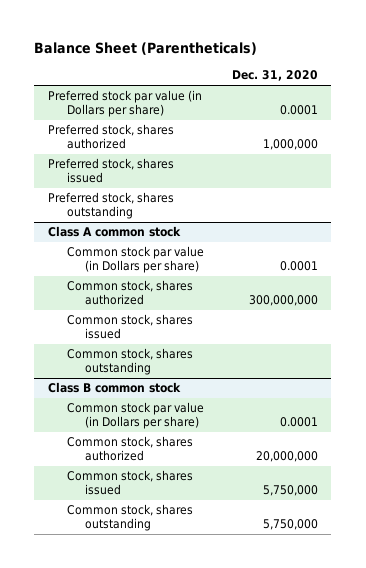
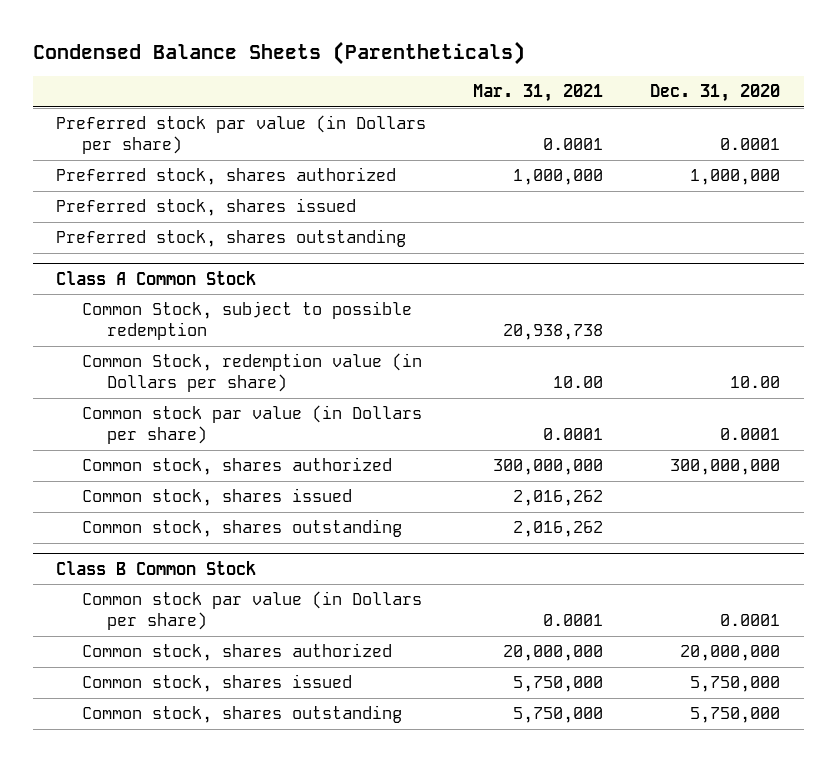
- Balance Sheet (Parentheticals)
+ Condensed Balance Sheets (Parentheticals)
- | Dec. 31, 2020
+ | Mar. 31, 2021 | Dec. 31, 2020
- Class A common stock
+ Class A Common Stock
+ Common Stock, subject to possible redemption | 20,938,738 |
+ Common Stock, redemption value (in Dollars per share) | 10.00 | 10.00
- Class B common stock
+ Class B Common Stock

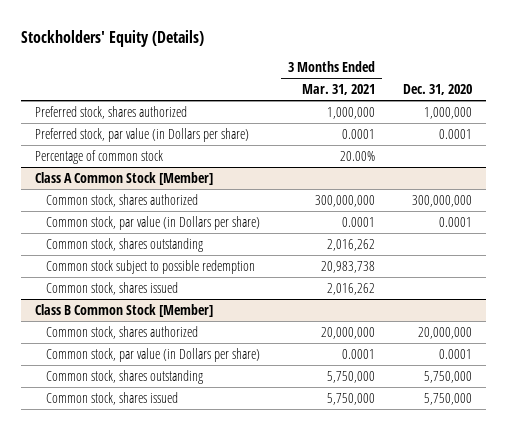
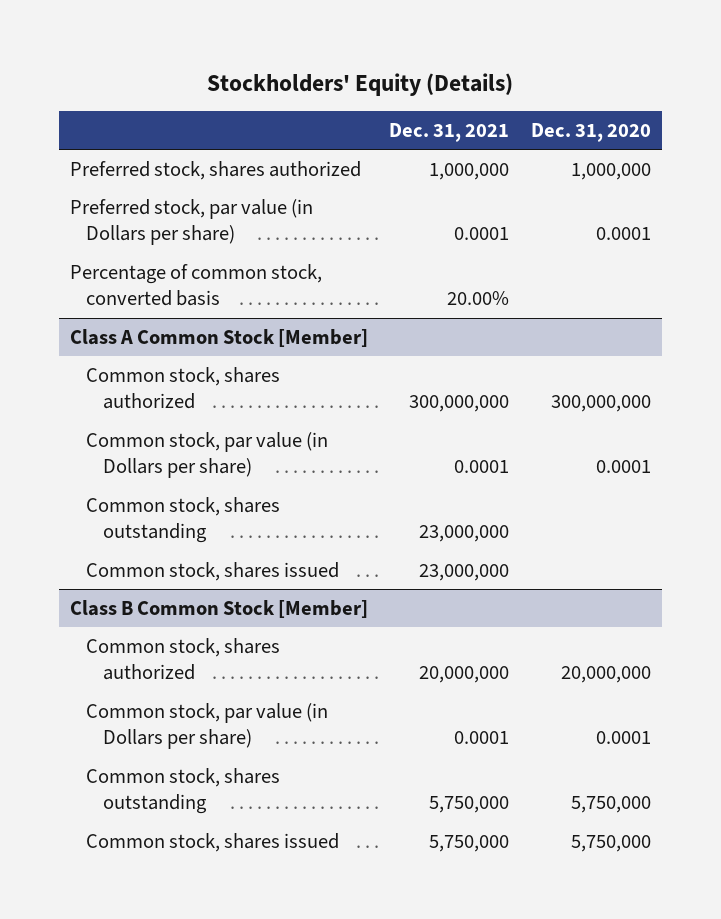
- | 3 Months Ended Mar. 31, 2021 | Dec. 31, 2020
+ | Dec. 31, 2021 | Dec. 31, 2020
- Percentage of common stock | 20.00% |
+ Percentage of common stock, converted basis | 20.00% |
@ Class A Common Stock [Member]
- Common stock subject to possible redemption | 20,983,738 |

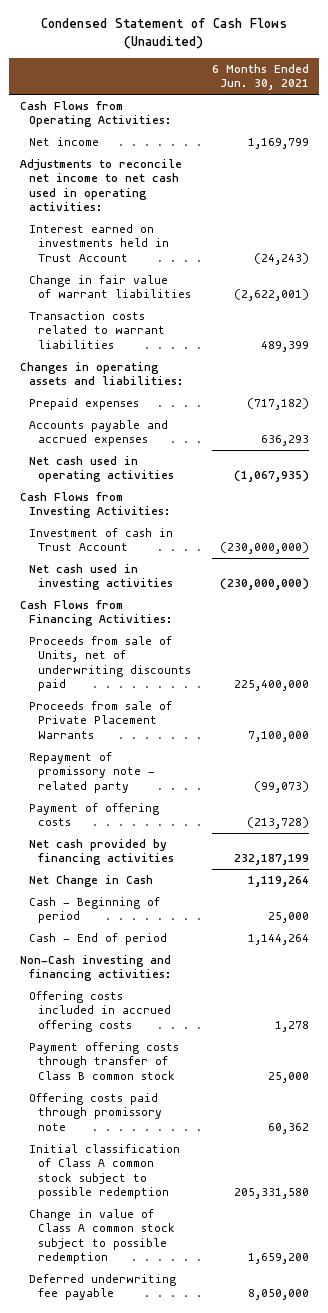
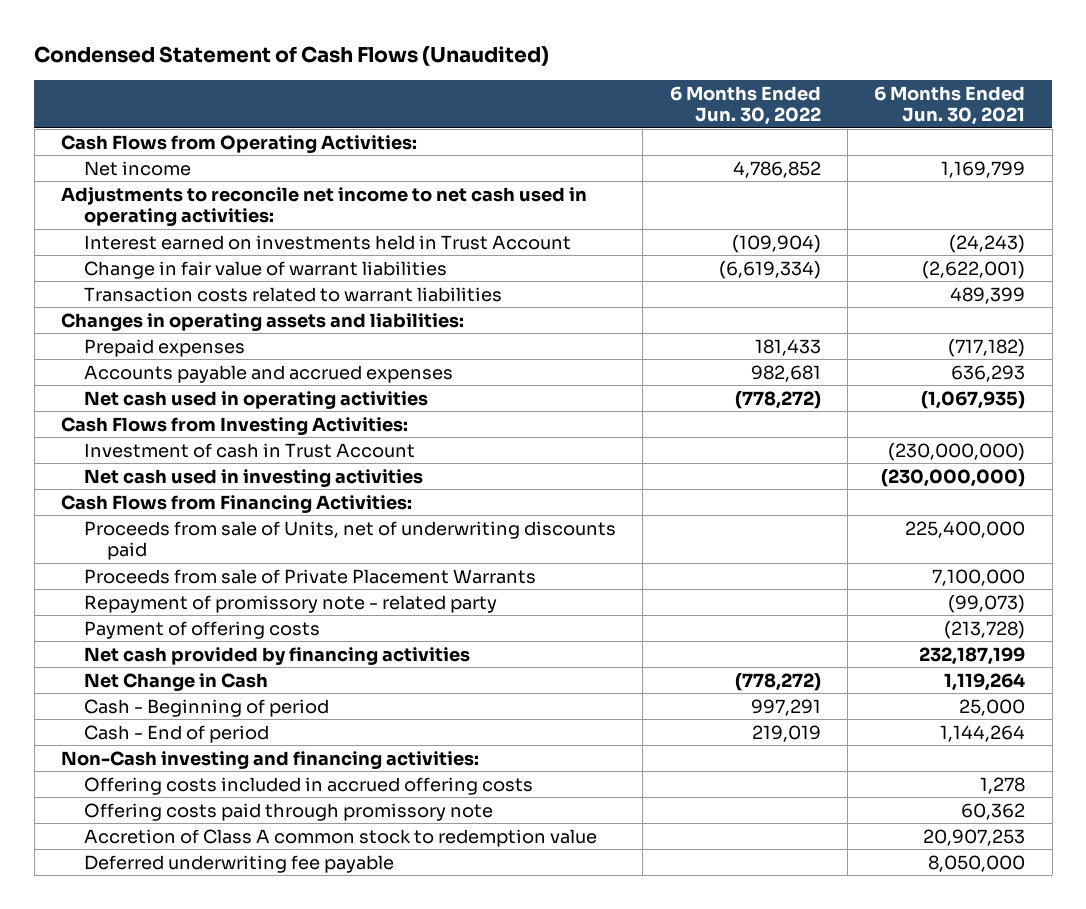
- | 6 Months Ended Jun. 30, 2021
+ | 6 Months Ended Jun. 30, 2022 | 6 Months Ended Jun. 30, 2021
- Payment offering costs through transfer of Class B common stock | 25,000
- Initial classification of Class A common stock subject to possible redemption | 205,331,580
- Change in value of Class A common stock subject to possible redemption | 1,659,200
+ Accretion of Class A common stock to redemption value | | 20,907,253

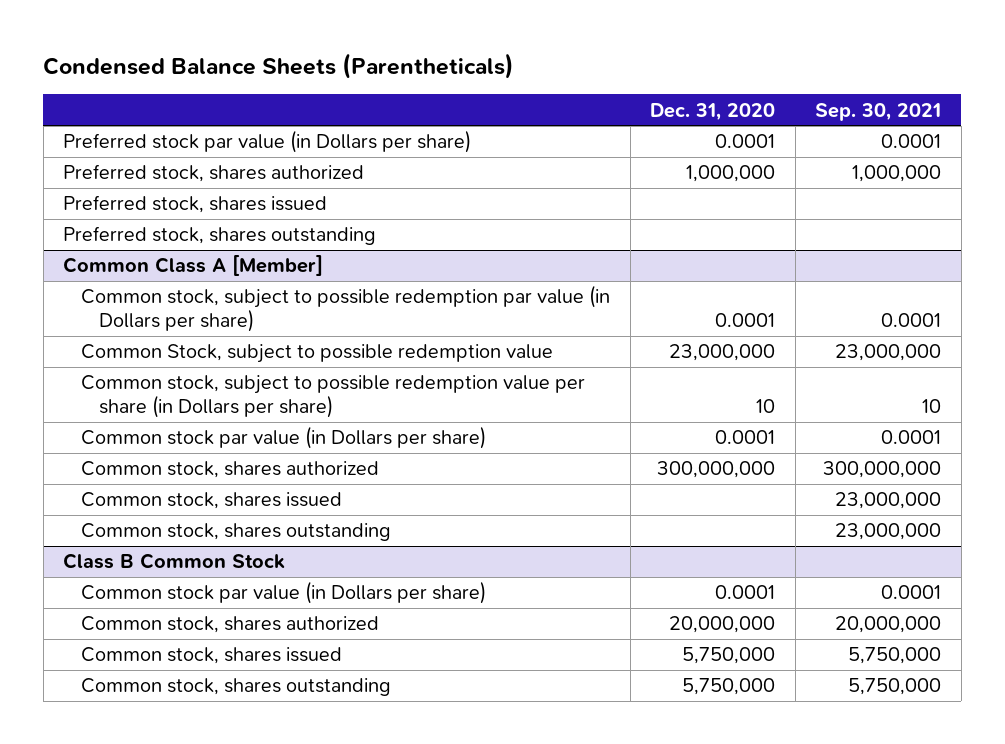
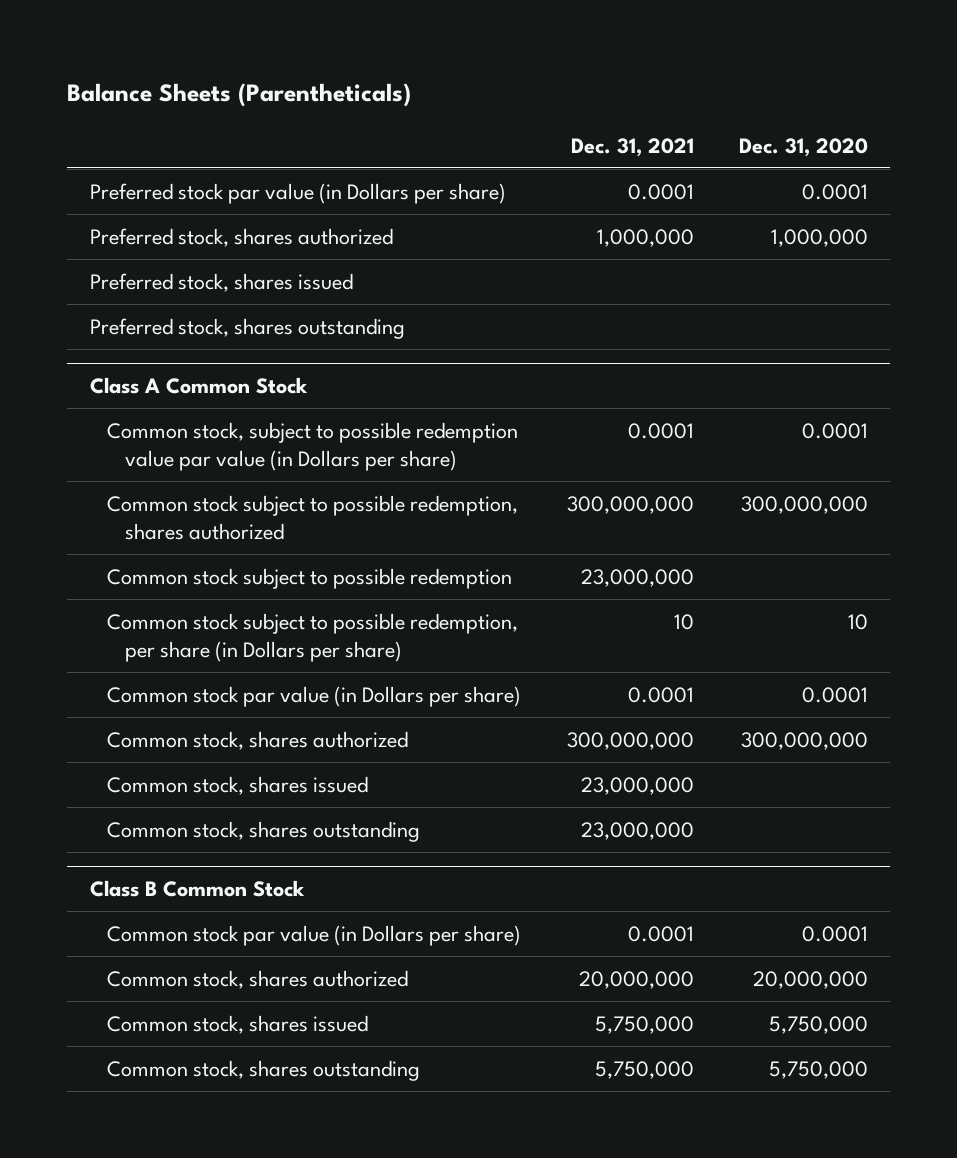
- Condensed Balance Sheets (Parentheticals)
+ Balance Sheets (Parentheticals)
- | Dec. 31, 2020 | Sep. 30, 2021
+ | Dec. 31, 2021 | Dec. 31, 2020
- Common Class A [Member]
- Common stock, subject to possible redemption par value (in Dollars per share) | 0.0001 | 0.0001
- Common Stock, subject to possible redemption value | 23,000,000 | 23,000,000
- Common stock, subject to possible redemption value per share (in Dollars per share) | 10 | 10
+ Class A Common Stock
+ Common stock, subject to possible redemption value par value (in Dollars per share) | 0.0001 | 0.0001
+ Common stock subject to possible redemption, shares authorized | 300,000,000 | 300,000,000
+ Common stock subject to possible redemption | 23,000,000 |
+ Common stock subject to possible redemption, per share (in Dollars per share) | 10 | 10

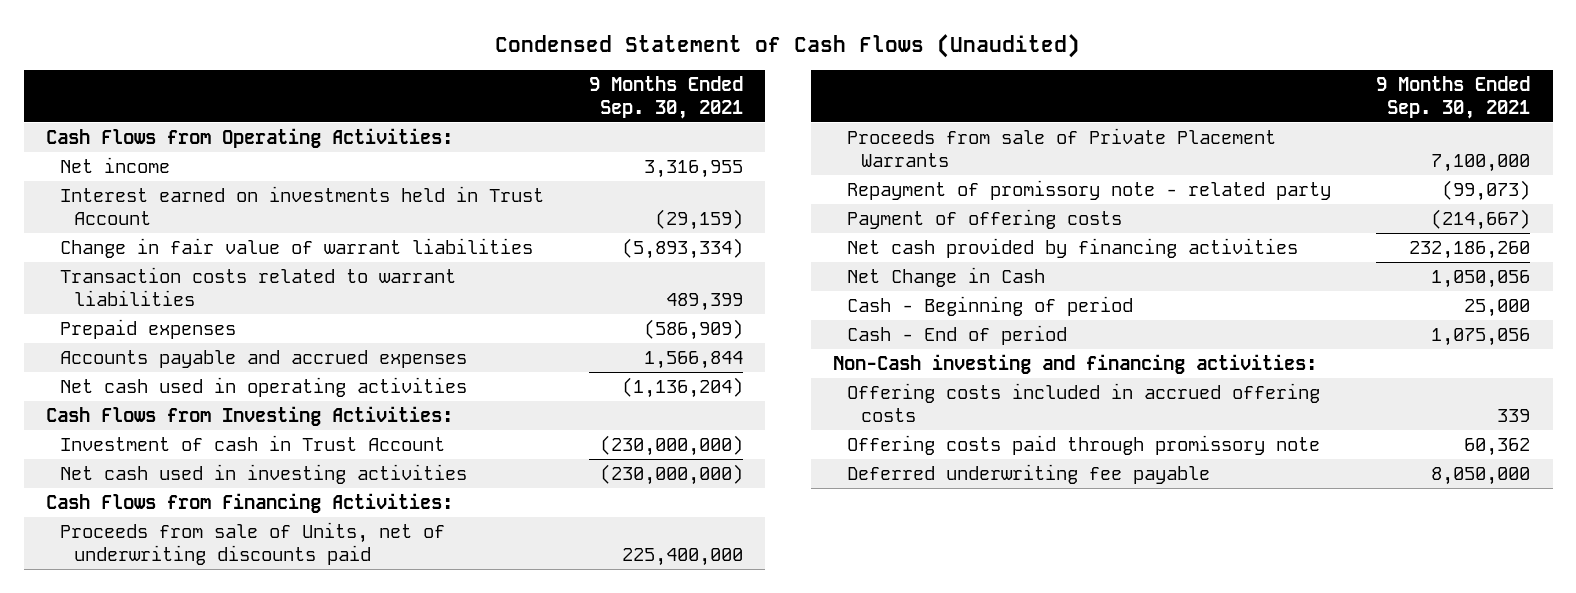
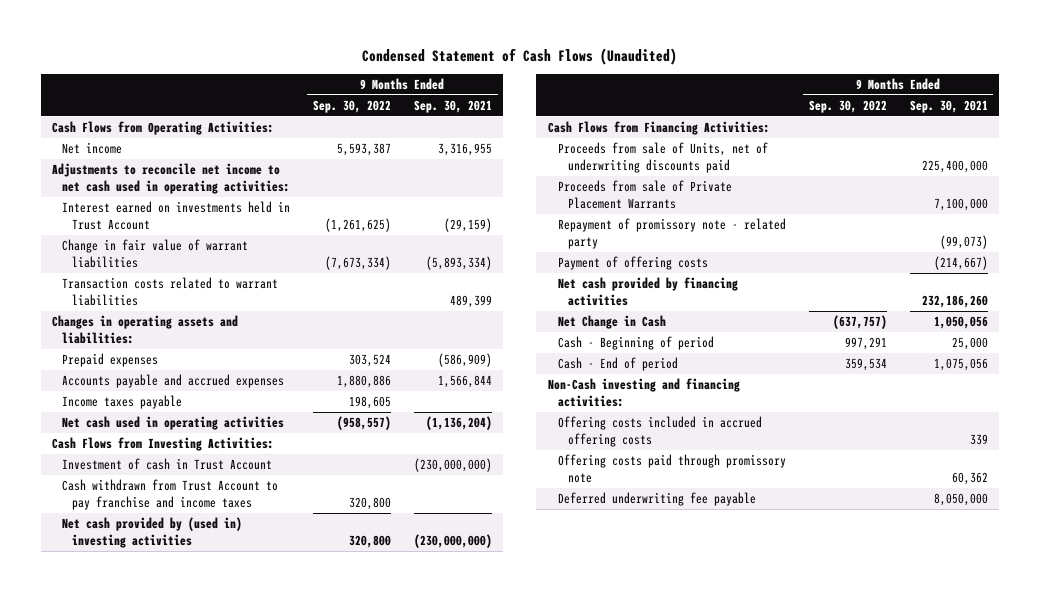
- | 9 Months Ended Sep. 30, 2021
+ | 9 Months Ended Sep. 30, 2022 | 9 Months Ended Sep. 30, 2021
+ Adjustments to reconcile net income to net cash used in operating activities:
+ Changes in operating assets and liabilities:
+ Income taxes payable | 198,605 |
- Net cash used in investing activities | (230,000,000)
+ Cash withdrawn from Trust Account to pay franchise and income taxes | 320,800 |
+ Net cash provided by (used in) investing activities | 320,800 | (230,000,000)

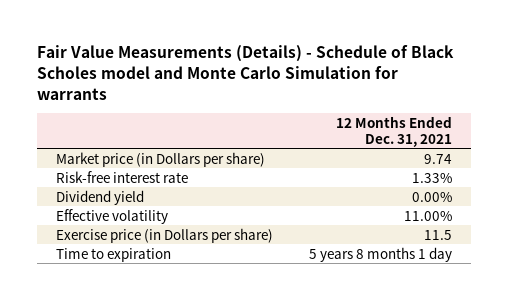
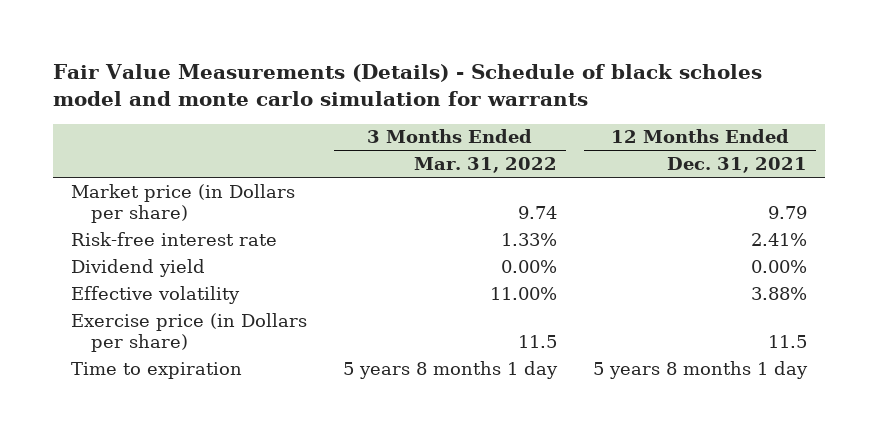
- Fair Value Measurements (Details) - Schedule of Black Scholes model and Monte Carlo Simulation for warrants
+ Fair Value Measurements (Details) - Schedule of black scholes model and monte carlo simulation for warrants
- | 12 Months Ended Dec. 31, 2021
+ | 3 Months Ended Mar. 31, 2022 | 12 Months Ended Dec. 31, 2021
- Market price (in Dollars per share) | 9.74
- Risk-free interest rate | 1.33%
+ Market price (in Dollars per share) | 9.74 | 9.79
+ Risk-free interest rate | 1.33% | 2.41%
- Effective volatility | 11.00%
+ Effective volatility | 11.00% | 3.88%

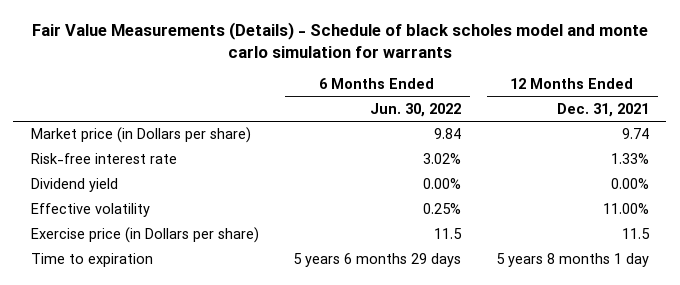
- | 3 Months Ended Mar. 31, 2022 | 12 Months Ended Dec. 31, 2021
+ | 6 Months Ended Jun. 30, 2022 | 12 Months Ended Dec. 31, 2021
- Market price (in Dollars per share) | 9.74 | 9.79
- Risk-free interest rate | 1.33% | 2.41%
+ Market price (in Dollars per share) | 9.84 | 9.74
+ Risk-free interest rate | 3.02% | 1.33%
- Effective volatility | 11.00% | 3.88%
+ Effective volatility | 0.25% | 11.00%

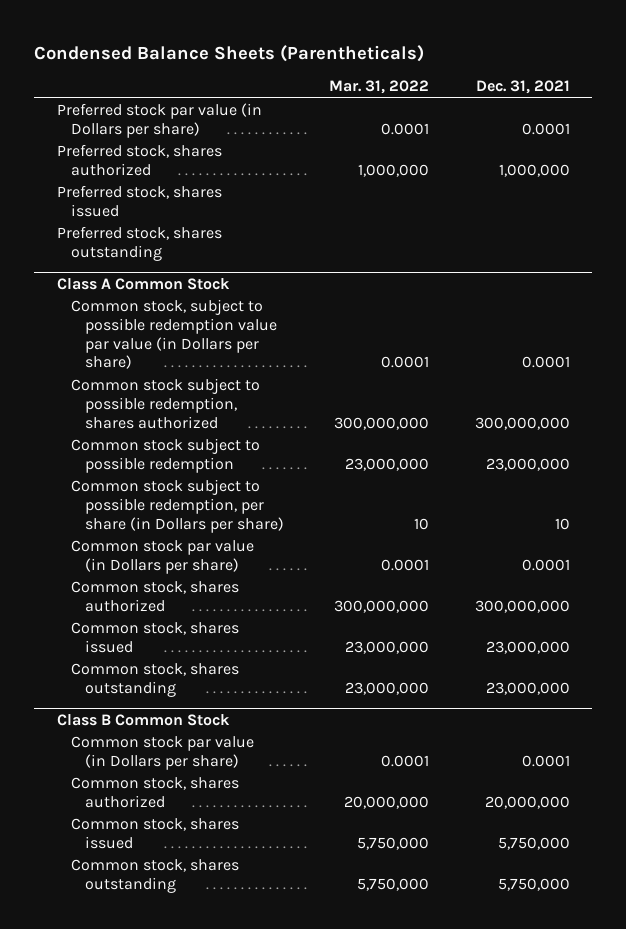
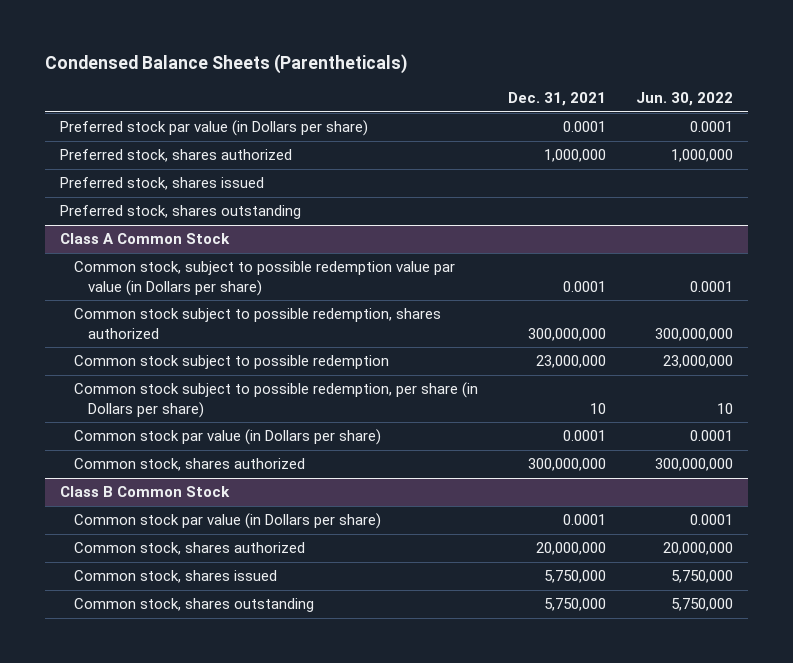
- | Mar. 31, 2022 | Dec. 31, 2021
+ | Dec. 31, 2021 | Jun. 30, 2022
@ Class A Common Stock
- Common stock, shares issued | 23,000,000 | 23,000,000
- Common stock, shares outstanding | 23,000,000 | 23,000,000

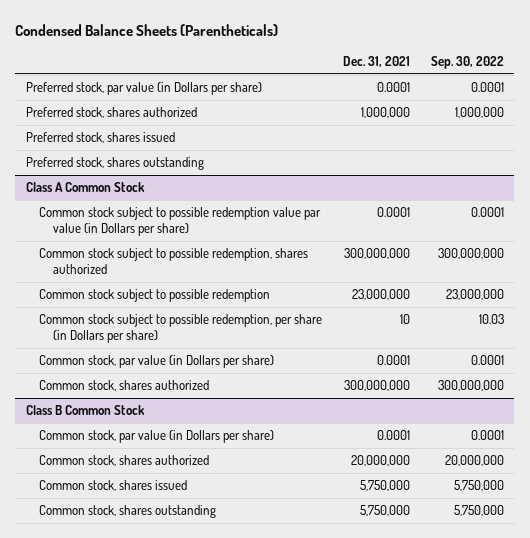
- | Dec. 31, 2021 | Jun. 30, 2022
+ | Dec. 31, 2021 | Sep. 30, 2022
- Preferred stock par value (in Dollars per share) | 0.0001 | 0.0001
+ Preferred stock, par value (in Dollars per share) | 0.0001 | 0.0001
@ Class A Common Stock
- Common stock, subject to possible redemption value par value (in Dollars per share) | 0.0001 | 0.0001
+ Common stock subject to possible redemption value par value (in Dollars per share) | 0.0001 | 0.0001
- Common stock par value (in Dollars per share) | 0.0001 | 0.0001
+ Common stock, par value (in Dollars per share) | 0.0001 | 0.0001
@ Class B Common Stock
- Common stock par value (in Dollars per share) | 0.0001 | 0.0001
+ Common stock, par value (in Dollars per share) | 0.0001 | 0.0001

